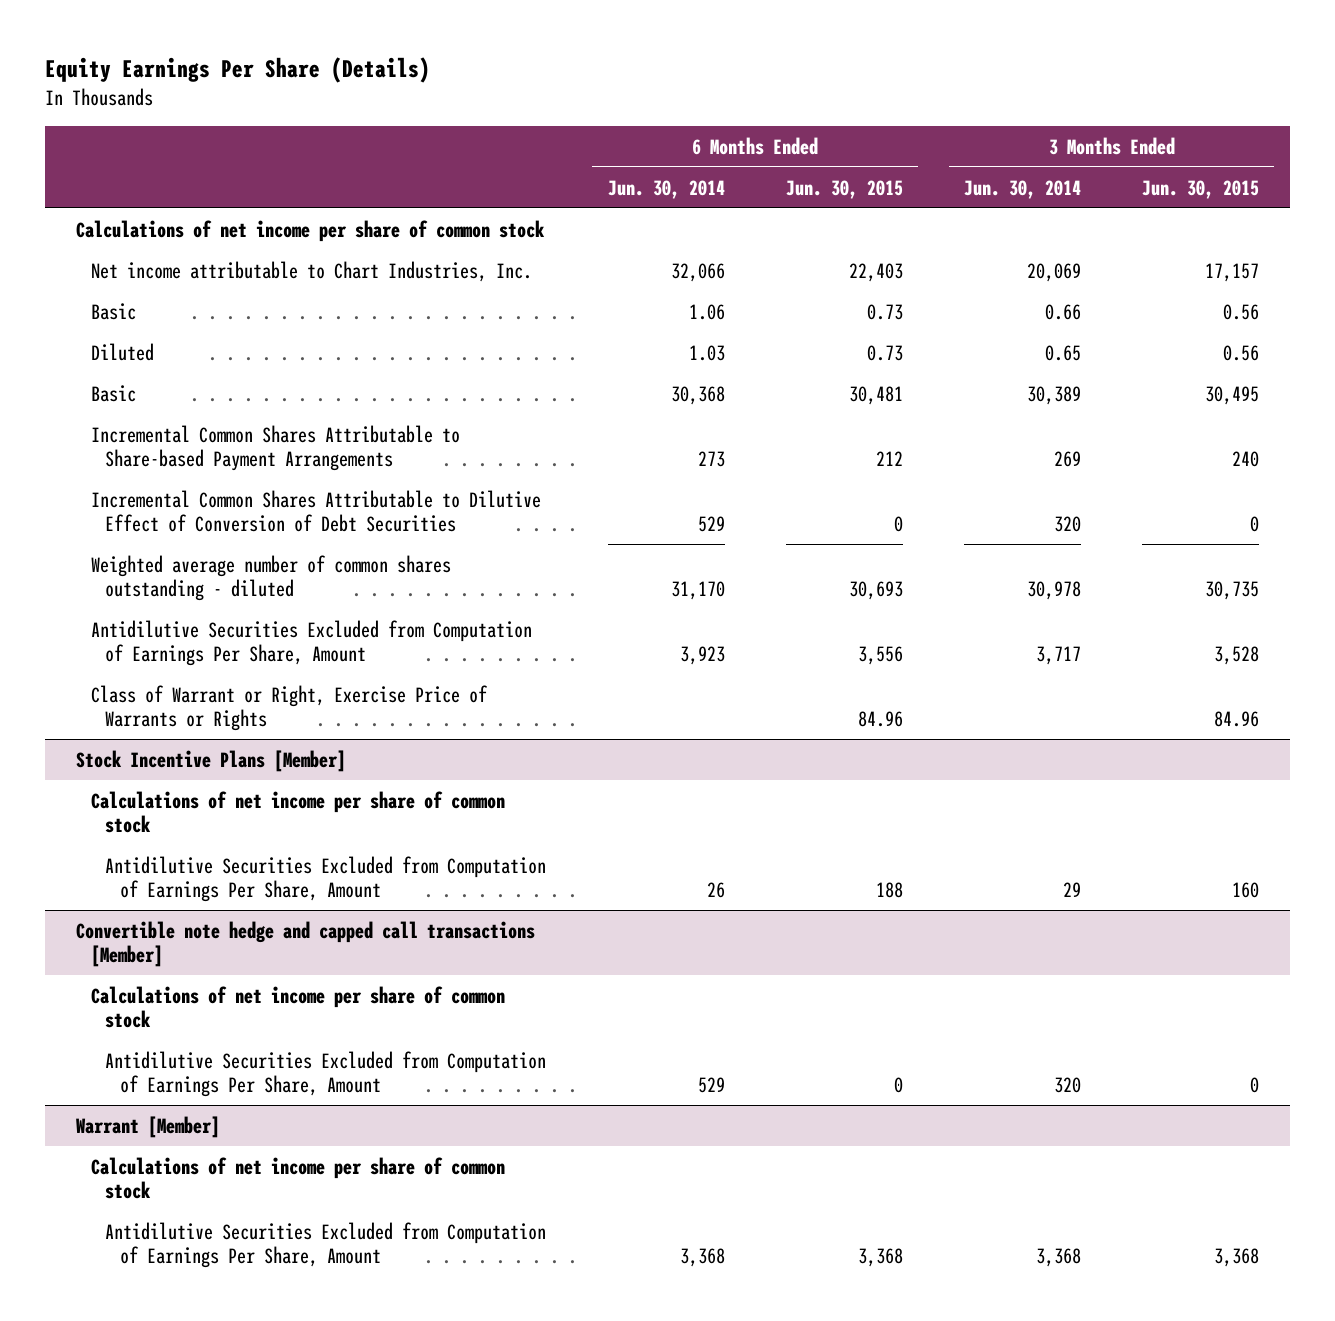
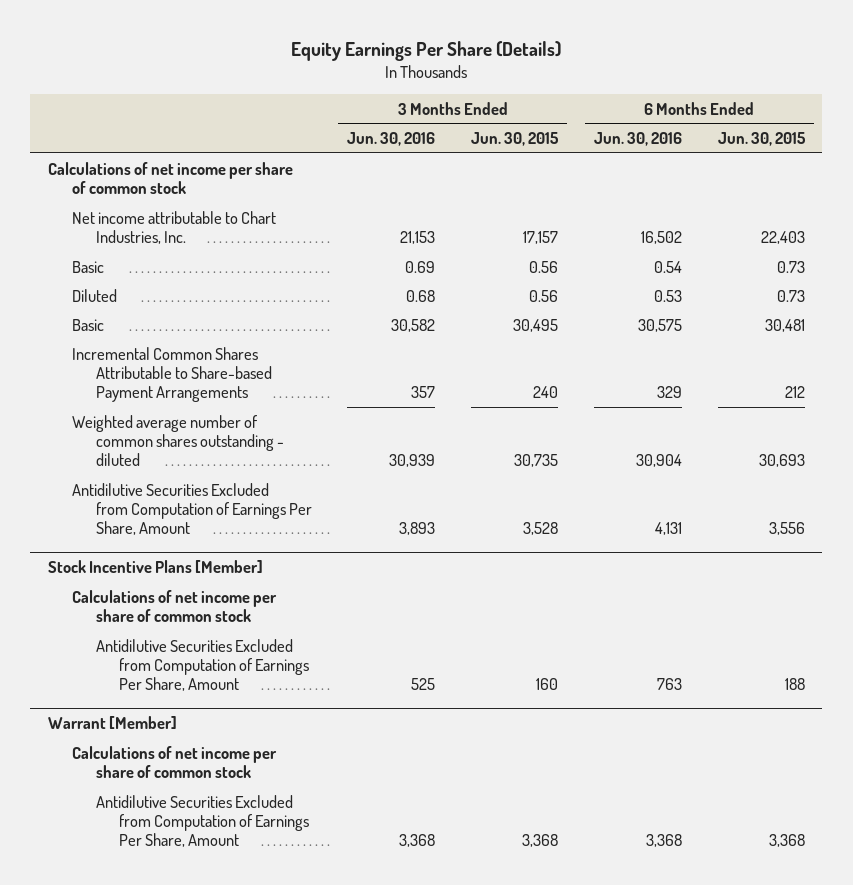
- | 6 Months Ended Jun. 30, 2014 | 6 Months Ended Jun. 30, 2015 | 3 Months Ended Jun. 30, 2014 | 3 Months Ended Jun. 30, 2015
+ | 3 Months Ended Jun. 30, 2016 | 3 Months Ended Jun. 30, 2015 | 6 Months Ended Jun. 30, 2016 | 6 Months Ended Jun. 30, 2015
- Incremental Common Shares Attributable to Dilutive Effect of Conversion of Debt Securities | 529 | 0 | 320 | 0
- Class of Warrant or Right, Exercise Price of Warrants or Rights | | 84.96 | | 84.96
- Convertible note hedge and capped call transactions [Member]
- Calculations of net income per share of common stock
- Antidilutive Securities Excluded from Computation of Earnings Per Share, Amount | 529 | 0 | 320 | 0

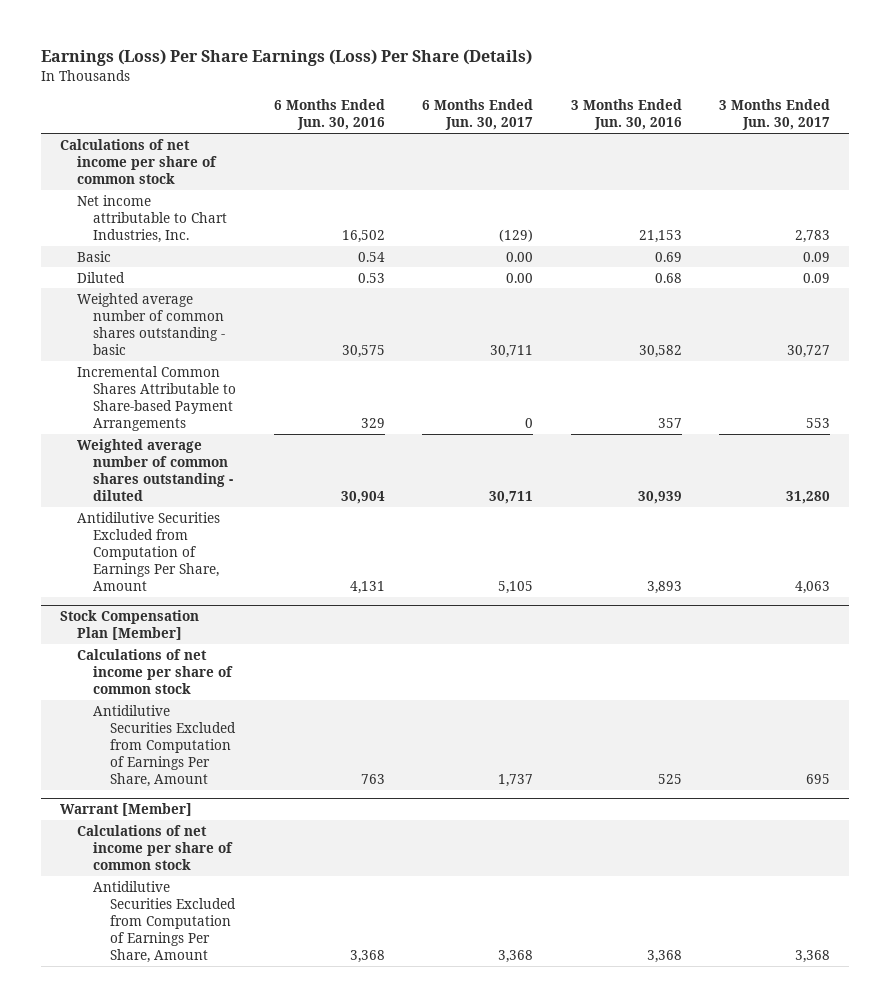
- Equity Earnings Per Share (Details)
+ Earnings (Loss) Per Share Earnings (Loss) Per Share (Details)
- | 3 Months Ended Jun. 30, 2016 | 3 Months Ended Jun. 30, 2015 | 6 Months Ended Jun. 30, 2016 | 6 Months Ended Jun. 30, 2015
+ | 6 Months Ended Jun. 30, 2016 | 6 Months Ended Jun. 30, 2017 | 3 Months Ended Jun. 30, 2016 | 3 Months Ended Jun. 30, 2017
- Basic | 30,582 | 30,495 | 30,575 | 30,481
+ Weighted average number of common shares outstanding - basic | 30,575 | 30,711 | 30,582 | 30,727
- Stock Incentive Plans [Member]
+ Stock Compensation Plan [Member]

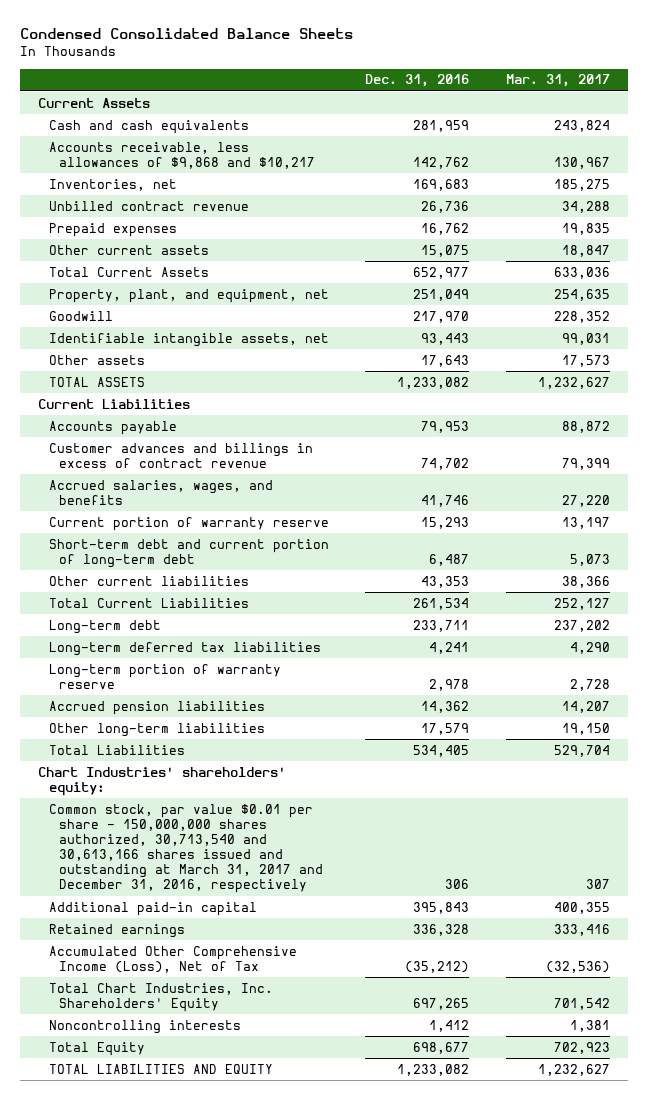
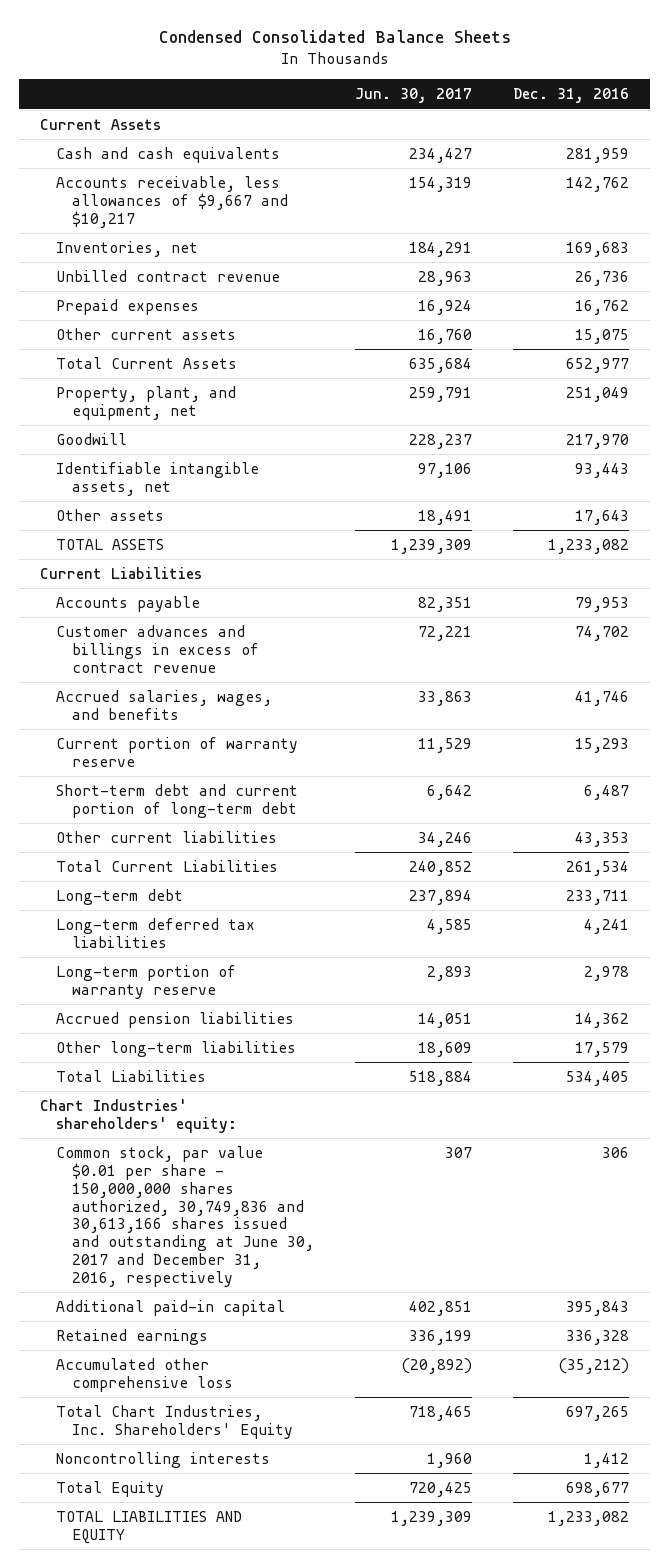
- | Dec. 31, 2016 | Mar. 31, 2017
+ | Jun. 30, 2017 | Dec. 31, 2016
- Accounts receivable, less allowances of $9,868 and $10,217 | 142,762 | 130,967
+ Accounts receivable, less allowances of $9,667 and $10,217 | 154,319 | 142,762
- Common stock, par value $0.01 per share - 150,000,000 shares authorized, 30,713,540 and 30,613,166 shares issued and outstanding at March 31, 2017 and December 31, 2016, respectively | 306 | 307
+ Common stock, par value $0.01 per share - 150,000,000 shares authorized, 30,749,836 and 30,613,166 shares issued and outstanding at June 30, 2017 and December 31, 2016, respectively | 307 | 306
- Accumulated Other Comprehensive Income (Loss), Net of Tax | (35,212) | (32,536)
+ Accumulated other comprehensive loss | (20,892) | (35,212)

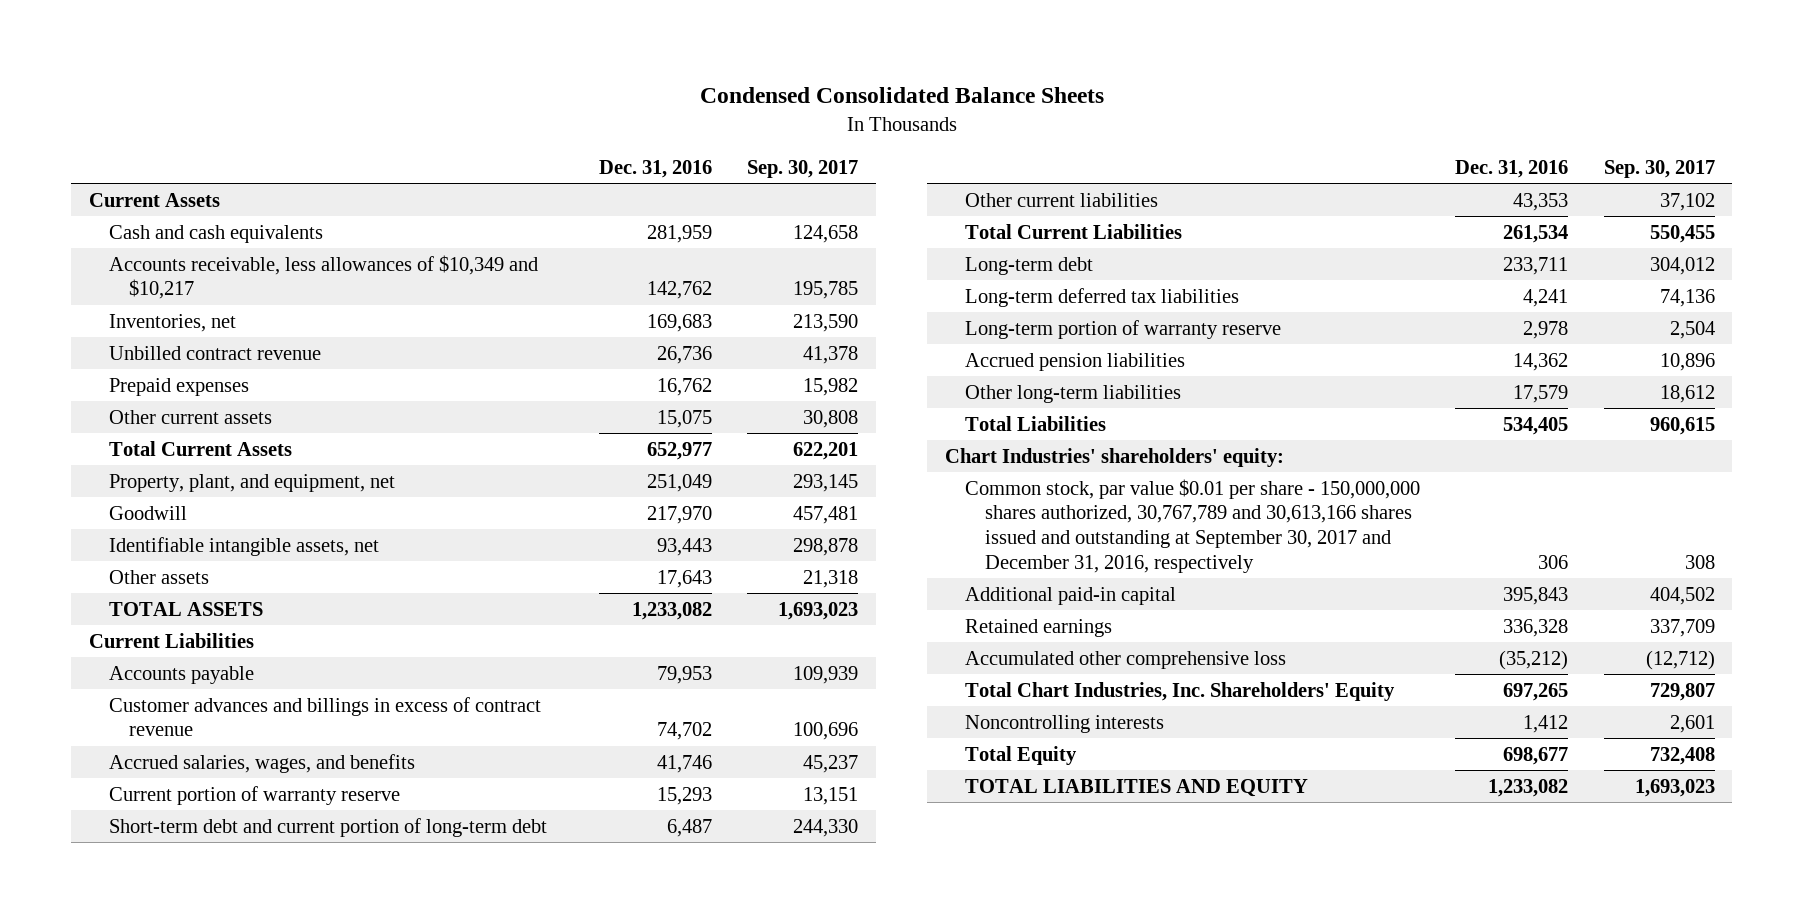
- | Jun. 30, 2017 | Dec. 31, 2016
+ | Dec. 31, 2016 | Sep. 30, 2017
- Accounts receivable, less allowances of $9,667 and $10,217 | 154,319 | 142,762
+ Accounts receivable, less allowances of $10,349 and $10,217 | 142,762 | 195,785
- Common stock, par value $0.01 per share - 150,000,000 shares authorized, 30,749,836 and 30,613,166 shares issued and outstanding at June 30, 2017 and December 31, 2016, respectively | 307 | 306
+ Common stock, par value $0.01 per share - 150,000,000 shares authorized, 30,767,789 and 30,613,166 shares issued and outstanding at September 30, 2017 and December 31, 2016, respectively | 306 | 308

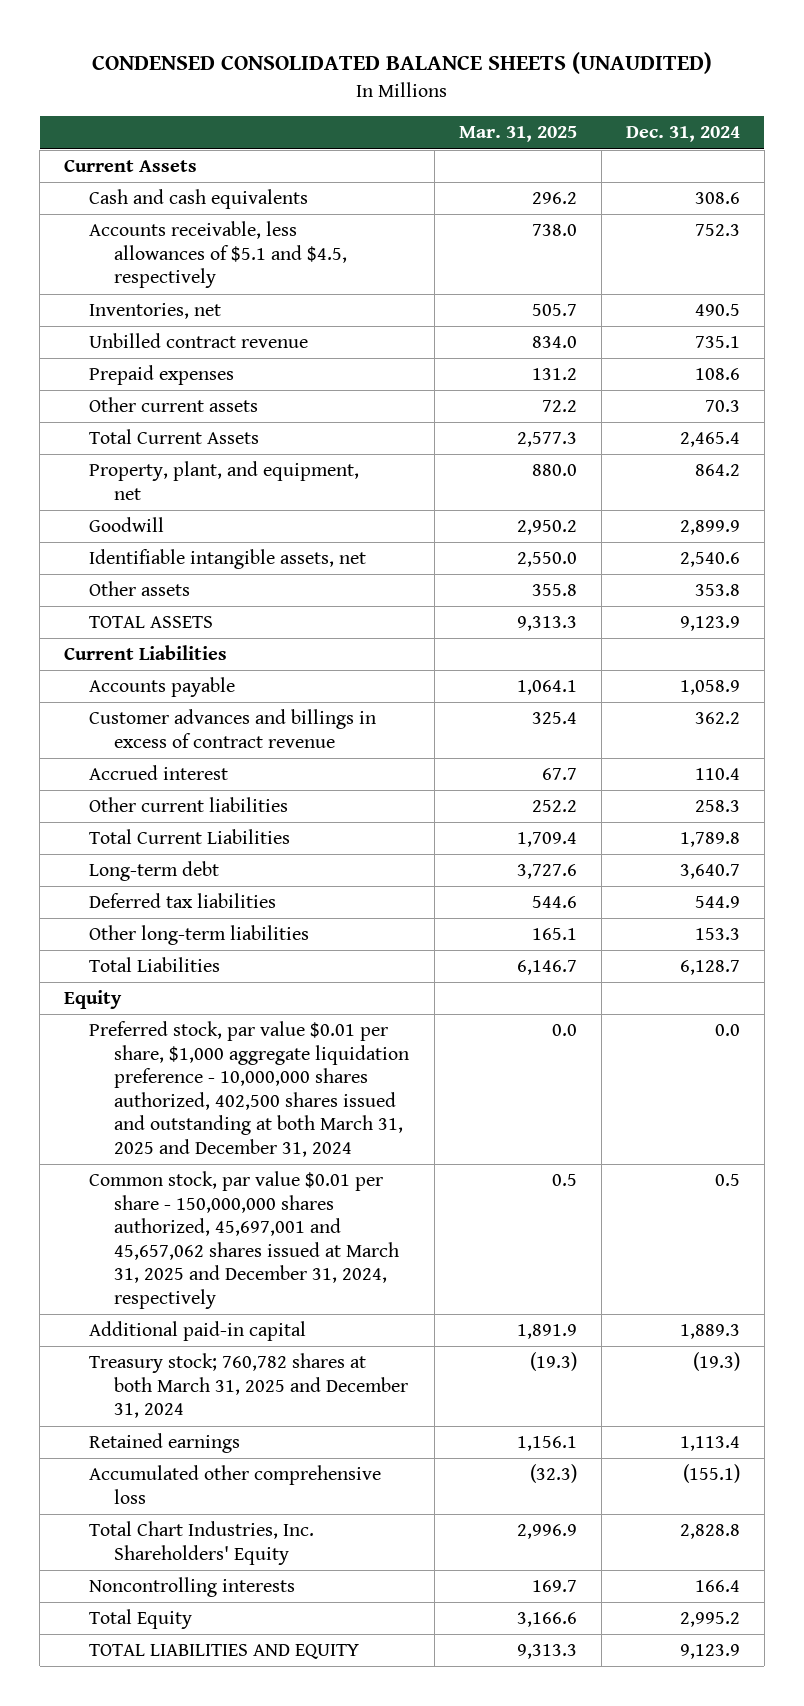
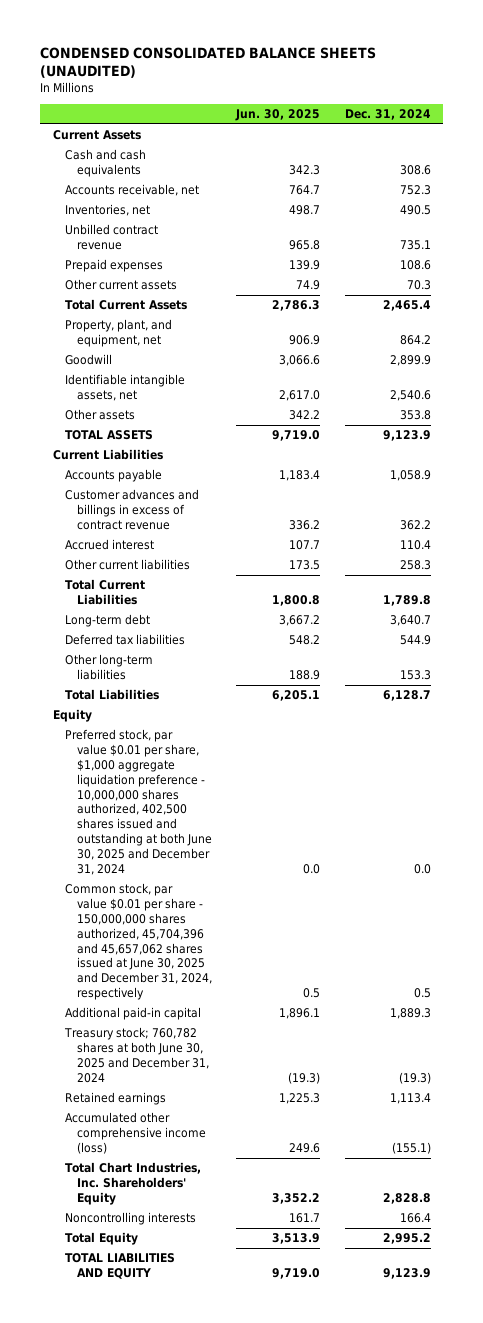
- | Mar. 31, 2025 | Dec. 31, 2024
+ | Jun. 30, 2025 | Dec. 31, 2024
- Accounts receivable, less allowances of $5.1 and $4.5, respectively | 738.0 | 752.3
+ Accounts receivable, net | 764.7 | 752.3
- Preferred stock, par value $0.01 per share, $1,000 aggregate liquidation preference - 10,000,000 shares authorized, 402,500 shares issued and outstanding at both March 31, 2025 and December 31, 2024 | 0.0 | 0.0
- Common stock, par value $0.01 per share - 150,000,000 shares authorized, 45,697,001 and 45,657,062 shares issued at March 31, 2025 and December 31, 2024, respectively | 0.5 | 0.5
+ Preferred stock, par value $0.01 per share, $1,000 aggregate liquidation preference - 10,000,000 shares authorized, 402,500 shares issued and outstanding at both June 30, 2025 and December 31, 2024 | 0.0 | 0.0
+ Common stock, par value $0.01 per share - 150,000,000 shares authorized, 45,704,396 and 45,657,062 shares issued at June 30, 2025 and December 31, 2024, respectively | 0.5 | 0.5
- Treasury stock; 760,782 shares at both March 31, 2025 and December 31, 2024 | (19.3) | (19.3)
+ Treasury stock; 760,782 shares at both June 30, 2025 and December 31, 2024 | (19.3) | (19.3)
- Accumulated other comprehensive loss | (32.3) | (155.1)
+ Accumulated other comprehensive income (loss) | 249.6 | (155.1)

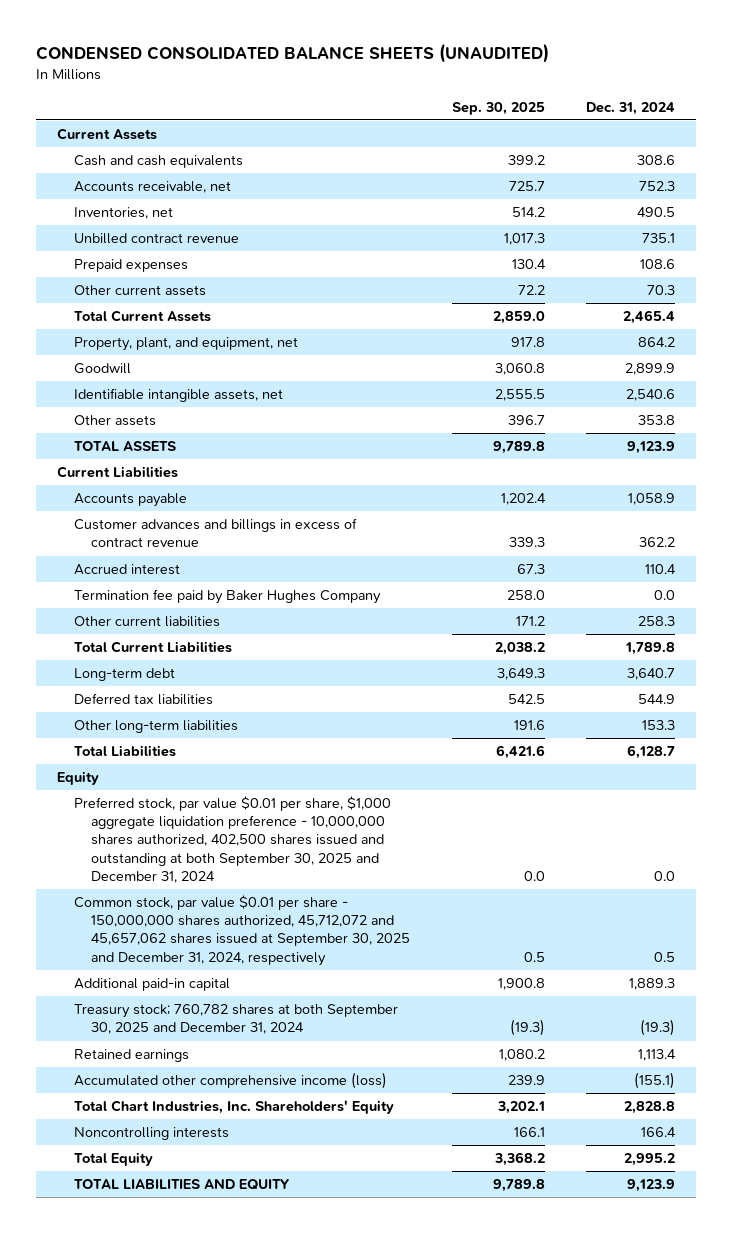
- | Jun. 30, 2025 | Dec. 31, 2024
+ | Sep. 30, 2025 | Dec. 31, 2024
+ Termination fee paid by Baker Hughes Company | 258.0 | 0.0
- Preferred stock, par value $0.01 per share, $1,000 aggregate liquidation preference - 10,000,000 shares authorized, 402,500 shares issued and outstanding at both June 30, 2025 and December 31, 2024 | 0.0 | 0.0
- Common stock, par value $0.01 per share - 150,000,000 shares authorized, 45,704,396 and 45,657,062 shares issued at June 30, 2025 and December 31, 2024, respectively | 0.5 | 0.5
+ Preferred stock, par value $0.01 per share, $1,000 aggregate liquidation preference - 10,000,000 shares authorized, 402,500 shares issued and outstanding at both September 30, 2025 and December 31, 2024 | 0.0 | 0.0
+ Common stock, par value $0.01 per share - 150,000,000 shares authorized, 45,712,072 and 45,657,062 shares issued at September 30, 2025 and December 31, 2024, respectively | 0.5 | 0.5
- Treasury stock; 760,782 shares at both June 30, 2025 and December 31, 2024 | (19.3) | (19.3)
+ Treasury stock; 760,782 shares at both September 30, 2025 and December 31, 2024 | (19.3) | (19.3)

